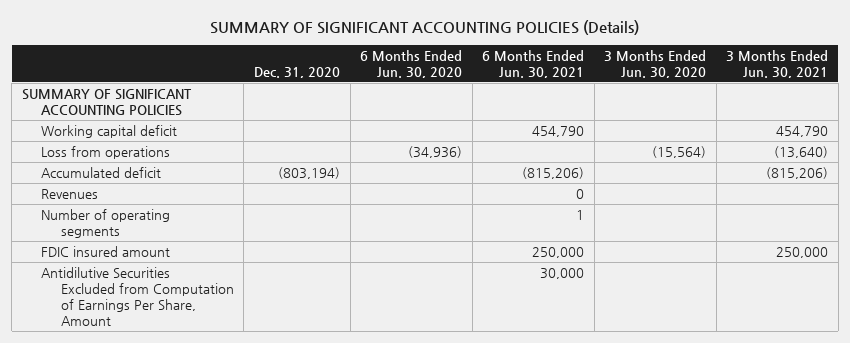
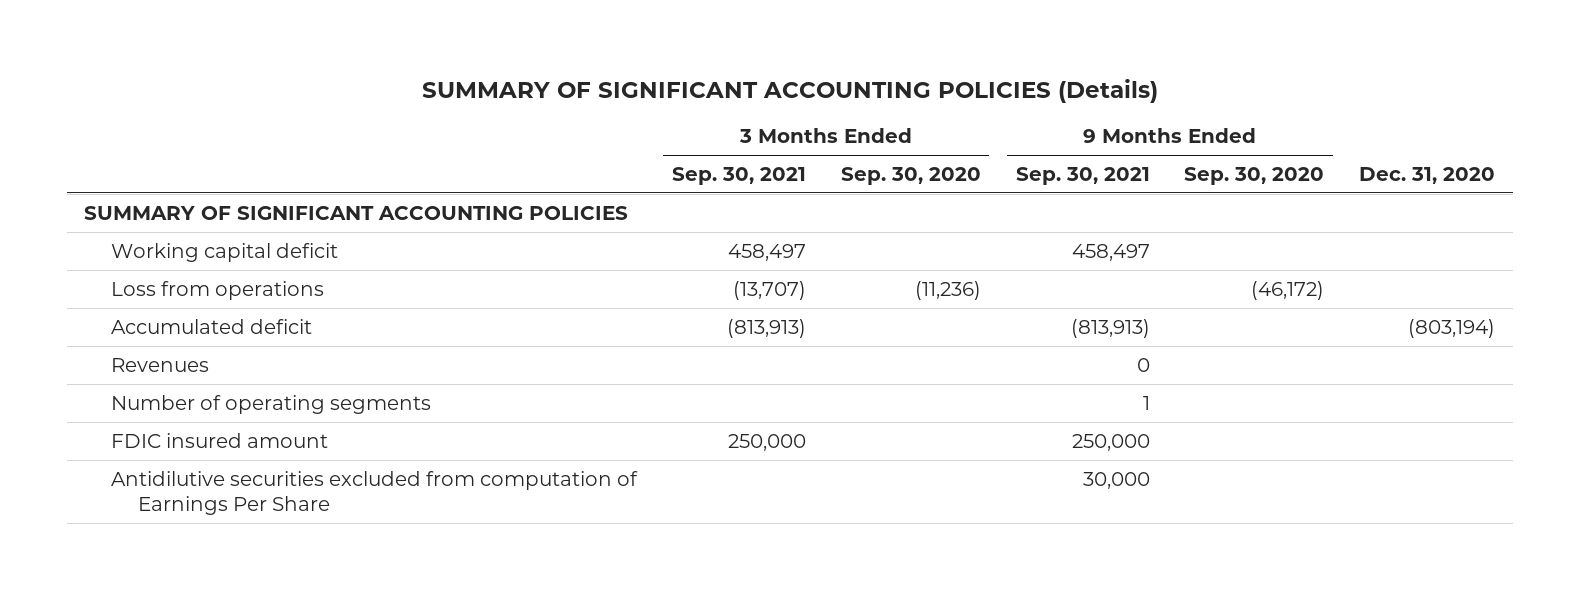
- | Dec. 31, 2020 | 6 Months Ended Jun. 30, 2020 | 6 Months Ended Jun. 30, 2021 | 3 Months Ended Jun. 30, 2020 | 3 Months Ended Jun. 30, 2021
+ | 3 Months Ended Sep. 30, 2021 | 3 Months Ended Sep. 30, 2020 | 9 Months Ended Sep. 30, 2021 | 9 Months Ended Sep. 30, 2020 | Dec. 31, 2020
- Antidilutive Securities Excluded from Computation of Earnings Per Share, Amount | | | 30,000 | |
+ Antidilutive securities excluded from computation of Earnings Per Share | | | 30,000 | |

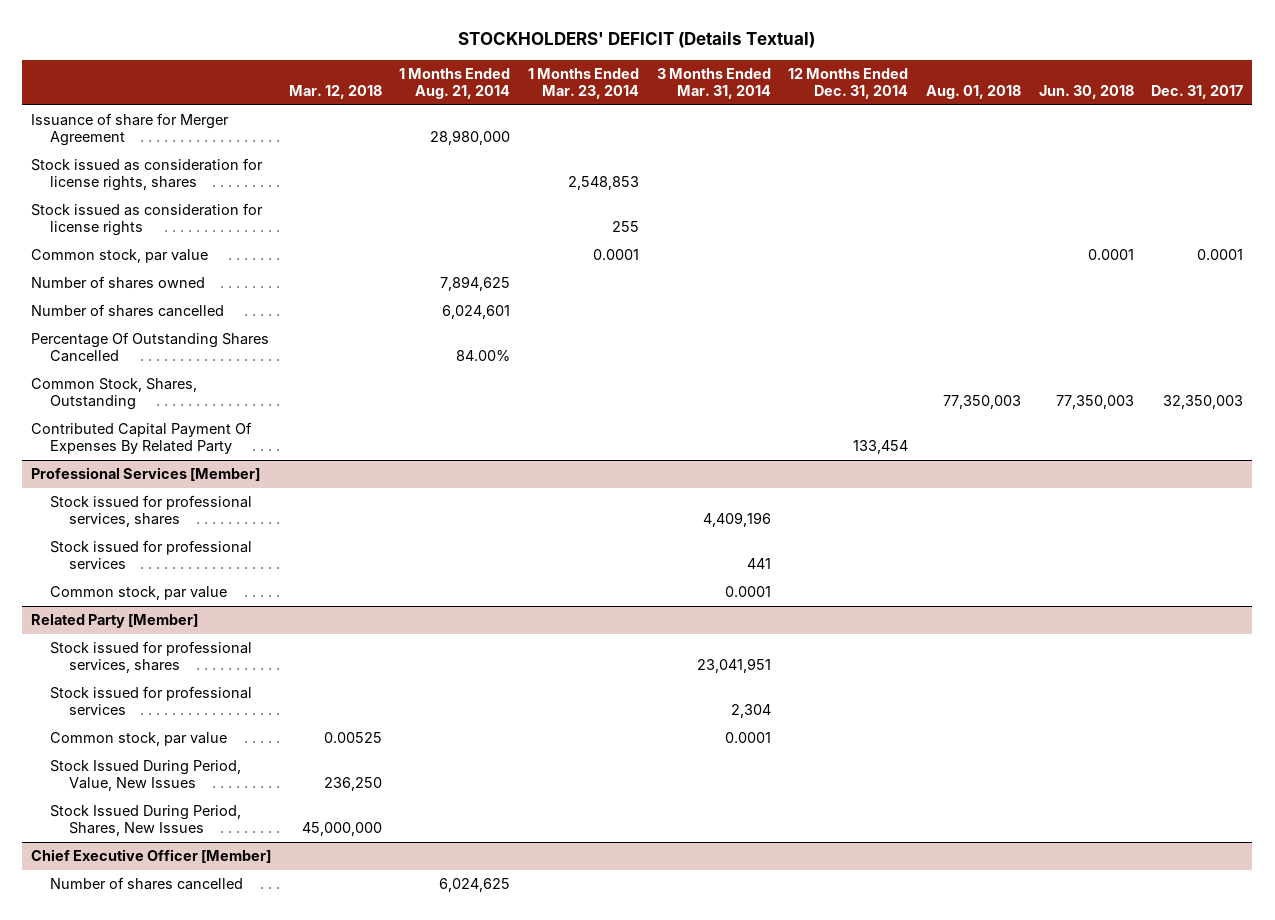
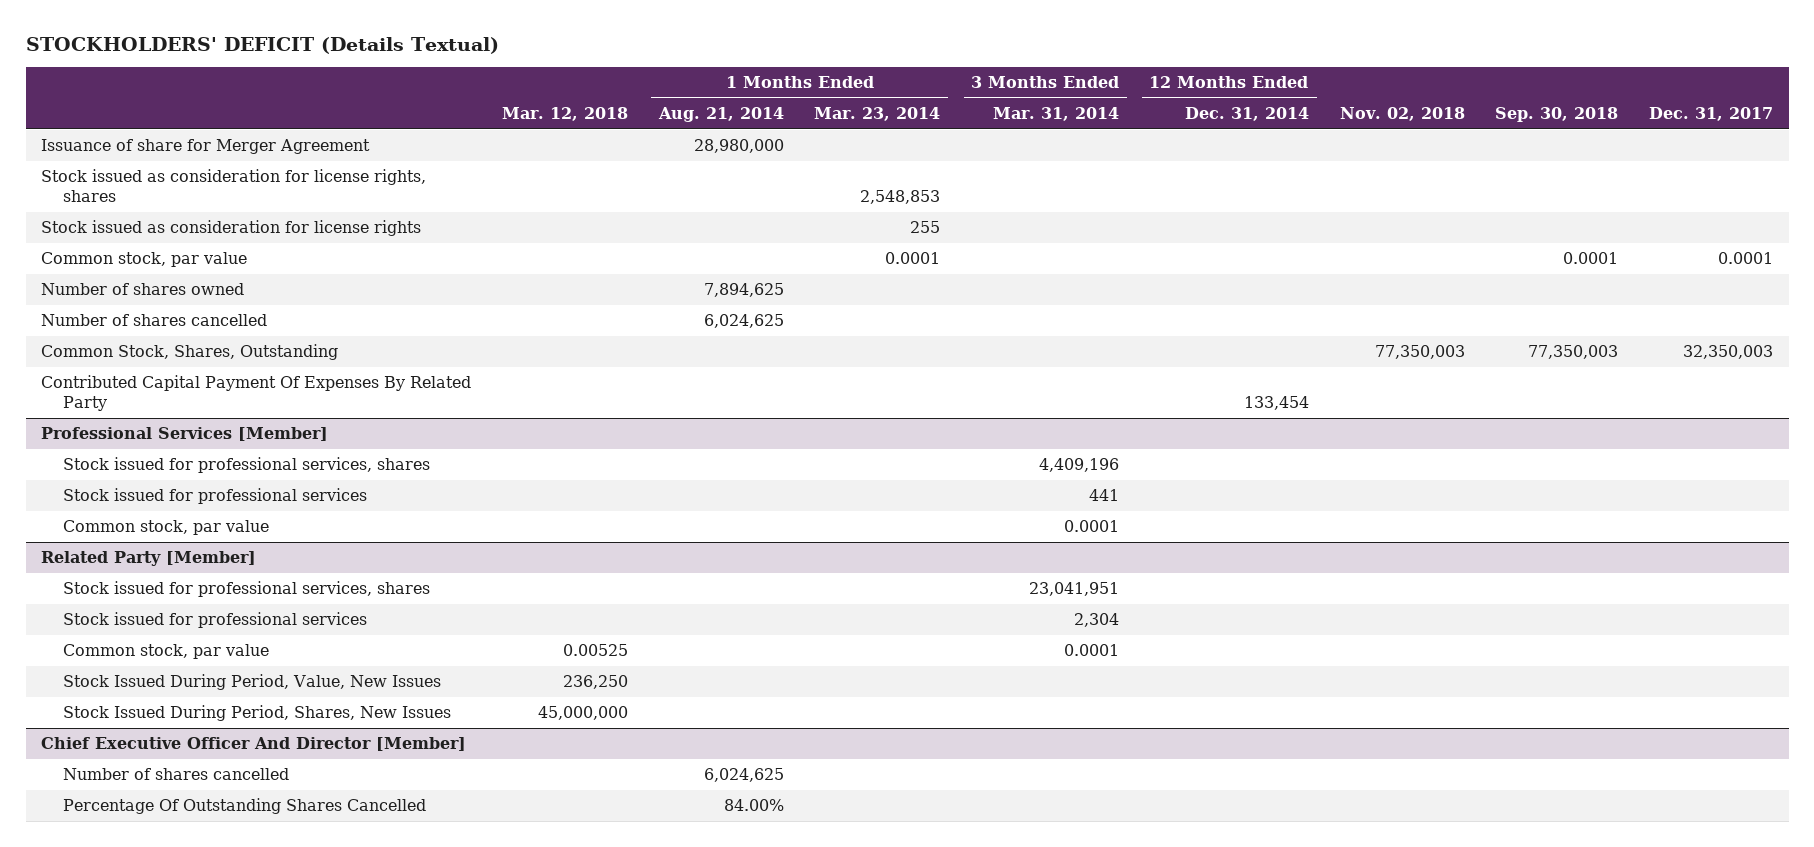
- | Mar. 12, 2018 | 1 Months Ended Aug. 21, 2014 | 1 Months Ended Mar. 23, 2014 | 3 Months Ended Mar. 31, 2014 | 12 Months Ended Dec. 31, 2014 | Aug. 01, 2018 | Jun. 30, 2018 | Dec. 31, 2017
+ | Mar. 12, 2018 | 1 Months Ended Aug. 21, 2014 | 1 Months Ended Mar. 23, 2014 | 3 Months Ended Mar. 31, 2014 | 12 Months Ended Dec. 31, 2014 | Nov. 02, 2018 | Sep. 30, 2018 | Dec. 31, 2017
- Number of shares cancelled | | 6,024,601 | | | | | |
- Percentage Of Outstanding Shares Cancelled | | 84.00% | | | | | |
+ Number of shares cancelled | | 6,024,625 | | | | | |
- Chief Executive Officer [Member]
+ Chief Executive Officer And Director [Member]
+ Percentage Of Outstanding Shares Cancelled | | 84.00% | | | | | |

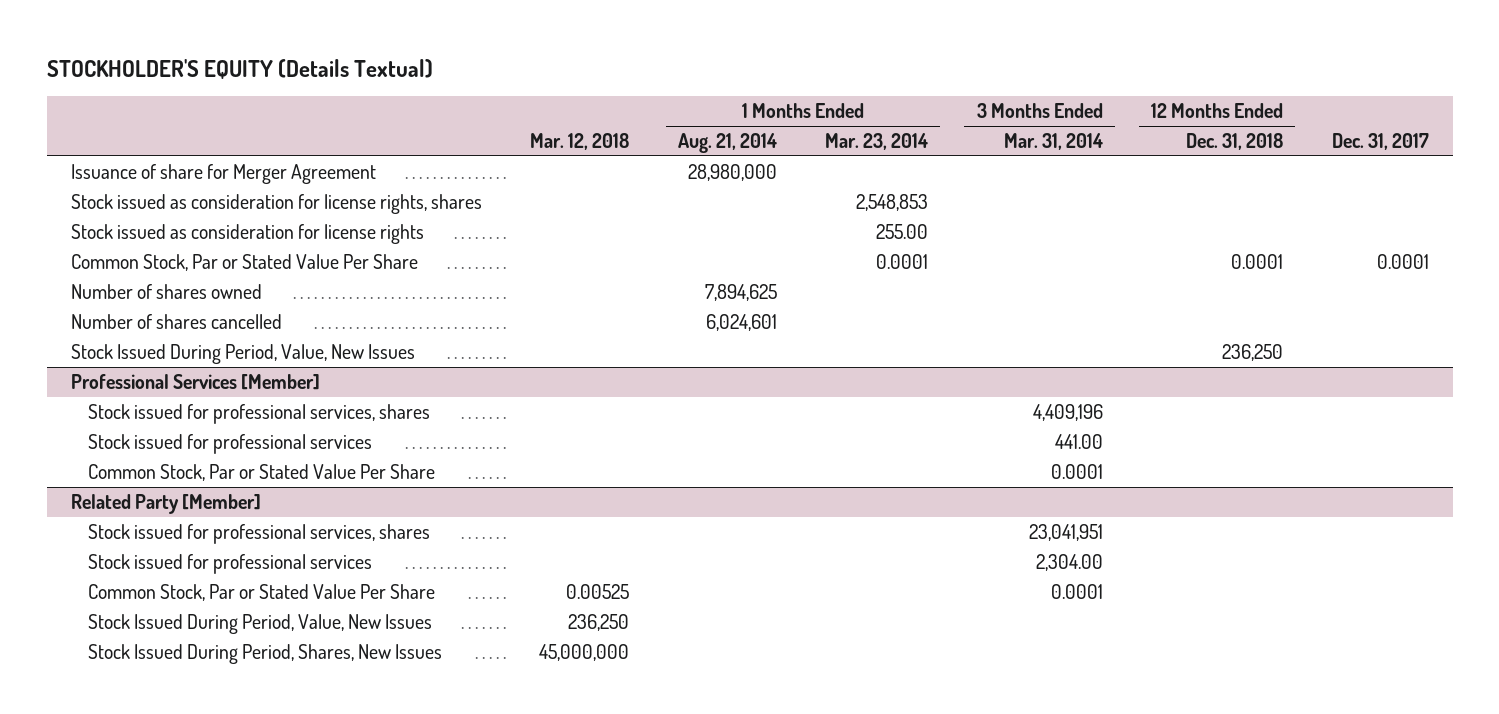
- STOCKHOLDERS' DEFICIT (Details Textual)
+ STOCKHOLDER'S EQUITY (Details Textual)
- | Mar. 12, 2018 | 1 Months Ended Aug. 21, 2014 | 1 Months Ended Mar. 23, 2014 | 3 Months Ended Mar. 31, 2014 | 12 Months Ended Dec. 31, 2014 | Nov. 02, 2018 | Sep. 30, 2018 | Dec. 31, 2017
+ | Mar. 12, 2018 | 1 Months Ended Aug. 21, 2014 | 1 Months Ended Mar. 23, 2014 | 3 Months Ended Mar. 31, 2014 | 12 Months Ended Dec. 31, 2018 | Dec. 31, 2017
- Stock issued as consideration for license rights | | | 255 | | | | |
- Common stock, par value | | | 0.0001 | | | | 0.0001 | 0.0001
+ Stock issued as consideration for license rights | | | 255.00 | | |
+ Common Stock, Par or Stated Value Per Share | | | 0.0001 | | 0.0001 | 0.0001
- Number of shares cancelled | | 6,024,625 | | | | | |
- Common Stock, Shares, Outstanding | | | | | | 77,350,003 | 77,350,003 | 32,350,003
- Contributed Capital Payment Of Expenses By Related Party | | | | | 133,454 | | |
+ Number of shares cancelled | | 6,024,601 | | | |
+ Stock Issued During Period, Value, New Issues | | | | | 236,250 |
@ Professional Services [Member]
- Stock issued for professional services | | | | 441 | | | |
- Common stock, par value | | | | 0.0001 | | | |
+ Stock issued for professional services | | | | 441.00 | |
+ Common Stock, Par or Stated Value Per Share | | | | 0.0001 | |
@ Related Party [Member]
- Stock issued for professional services | | | | 2,304 | | | |
- Common stock, par value | 0.00525 | | | 0.0001 | | | |
+ Stock issued for professional services | | | | 2,304.00 | |
+ Common Stock, Par or Stated Value Per Share | 0.00525 | | | 0.0001 | |
- Chief Executive Officer And Director [Member]
- Number of shares cancelled | | 6,024,625 | | | | | |
- Percentage Of Outstanding Shares Cancelled | | 84.00% | | | | | |

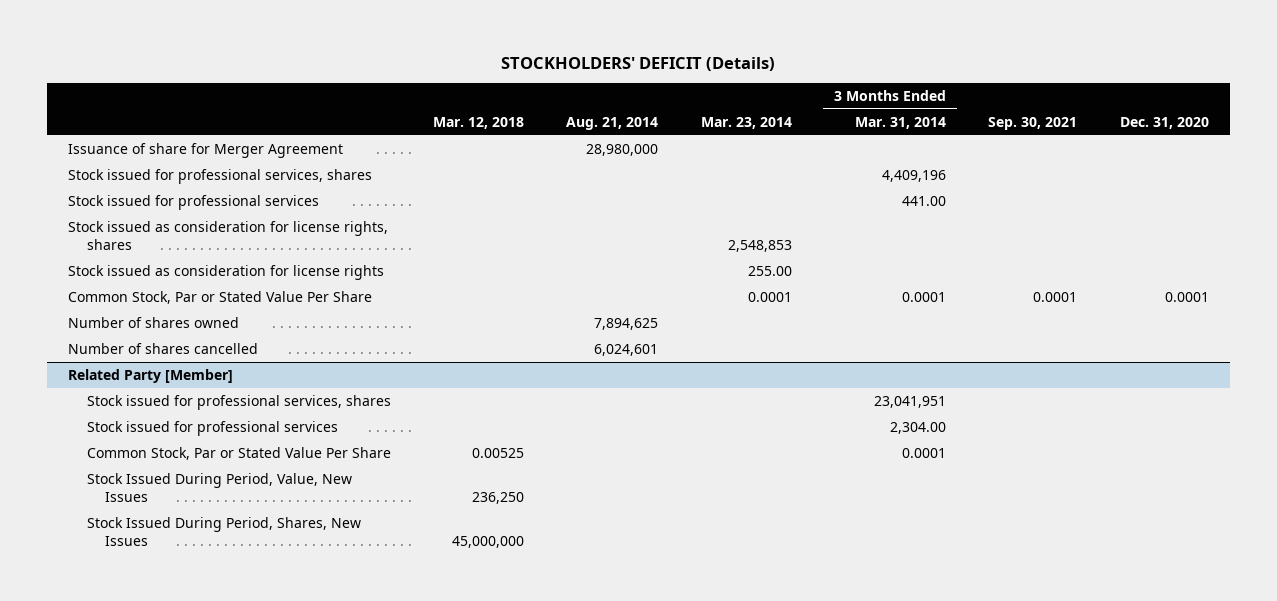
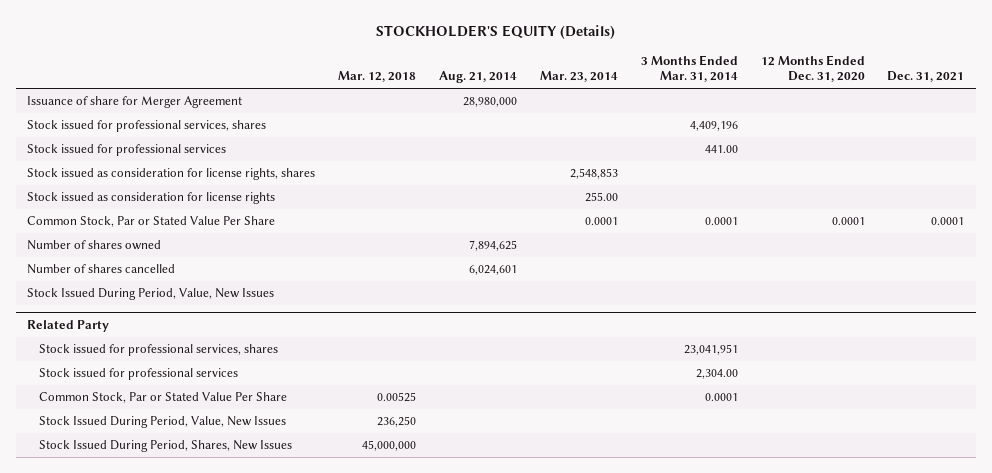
- STOCKHOLDERS' DEFICIT (Details)
+ STOCKHOLDER'S EQUITY (Details)
- | Mar. 12, 2018 | Aug. 21, 2014 | Mar. 23, 2014 | 3 Months Ended Mar. 31, 2014 | Sep. 30, 2021 | Dec. 31, 2020
+ | Mar. 12, 2018 | Aug. 21, 2014 | Mar. 23, 2014 | 3 Months Ended Mar. 31, 2014 | 12 Months Ended Dec. 31, 2020 | Dec. 31, 2021
- Related Party [Member]
+ Stock Issued During Period, Value, New Issues
+ Related Party

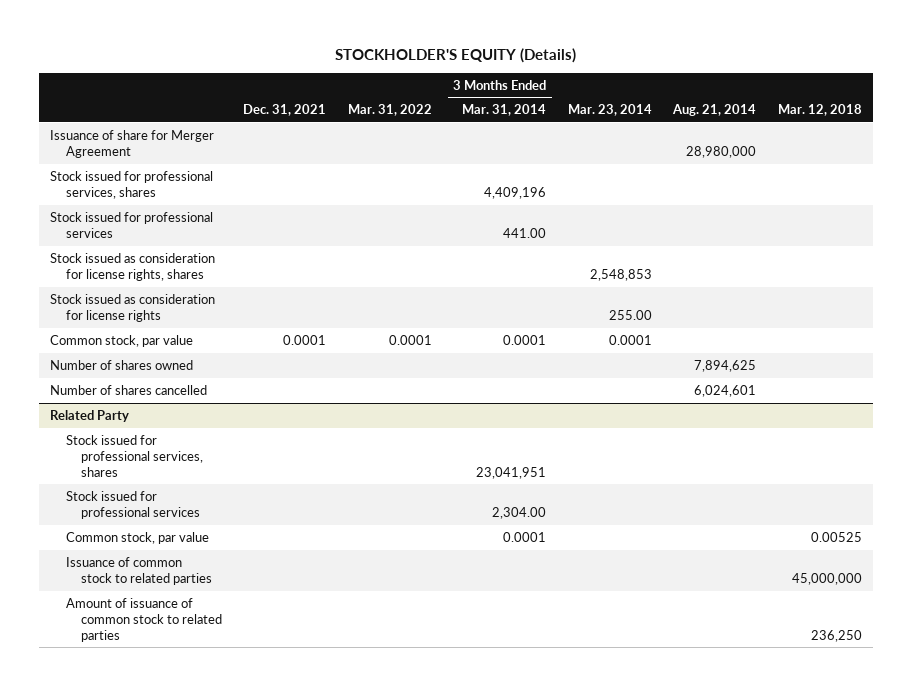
- | Mar. 12, 2018 | Aug. 21, 2014 | Mar. 23, 2014 | 3 Months Ended Mar. 31, 2014 | 12 Months Ended Dec. 31, 2020 | Dec. 31, 2021
+ | Dec. 31, 2021 | Mar. 31, 2022 | 3 Months Ended Mar. 31, 2014 | Mar. 23, 2014 | Aug. 21, 2014 | Mar. 12, 2018
- Common Stock, Par or Stated Value Per Share | | | 0.0001 | 0.0001 | 0.0001 | 0.0001
+ Common stock, par value | 0.0001 | 0.0001 | 0.0001 | 0.0001 | |
- Stock Issued During Period, Value, New Issues
@ Related Party
- Common Stock, Par or Stated Value Per Share | 0.00525 | | | 0.0001 | |
- Stock Issued During Period, Value, New Issues | 236,250 | | | | |
- Stock Issued During Period, Shares, New Issues | 45,000,000 | | | | |
+ Common stock, par value | | | 0.0001 | | | 0.00525
+ Issuance of common stock to related parties | | | | | | 45,000,000
+ Amount of issuance of common stock to related parties | | | | | | 236,250

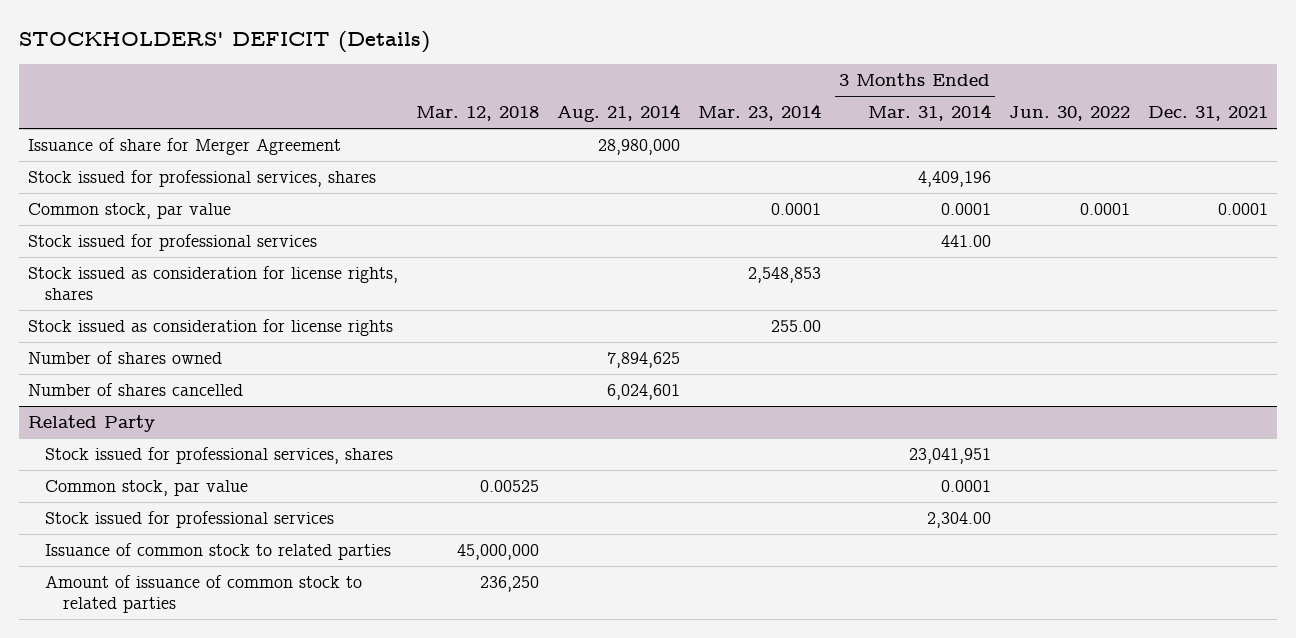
- STOCKHOLDER'S EQUITY (Details)
+ STOCKHOLDERS' DEFICIT (Details)
- | Dec. 31, 2021 | Mar. 31, 2022 | 3 Months Ended Mar. 31, 2014 | Mar. 23, 2014 | Aug. 21, 2014 | Mar. 12, 2018
+ | Mar. 12, 2018 | Aug. 21, 2014 | Mar. 23, 2014 | 3 Months Ended Mar. 31, 2014 | Jun. 30, 2022 | Dec. 31, 2021
moved up: Common stock, par value | | | 0.0001 | 0.0001 | 0.0001 | 0.0001
@ Related Party
moved down: Stock issued for professional services | | | | 2,304.00 | |

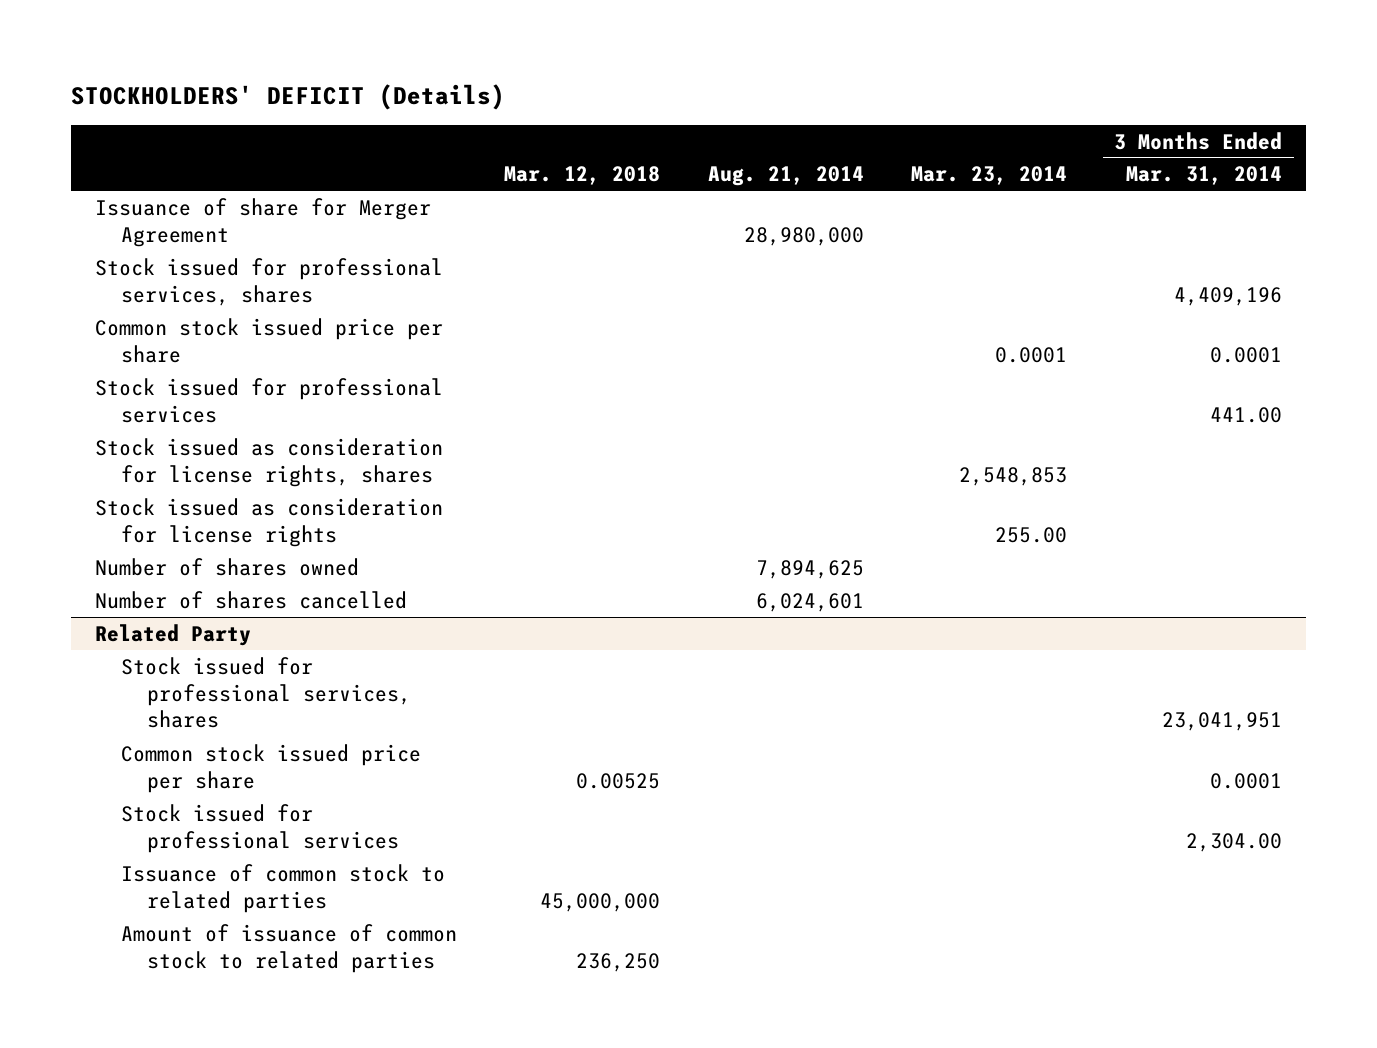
- | Mar. 12, 2018 | Aug. 21, 2014 | Mar. 23, 2014 | 3 Months Ended Mar. 31, 2014 | Jun. 30, 2022 | Dec. 31, 2021
+ | Mar. 12, 2018 | Aug. 21, 2014 | Mar. 23, 2014 | 3 Months Ended Mar. 31, 2014
- Common stock, par value | | | 0.0001 | 0.0001 | 0.0001 | 0.0001
+ Common stock issued price per share | | | 0.0001 | 0.0001
@ Related Party
- Common stock, par value | 0.00525 | | | 0.0001 | |
+ Common stock issued price per share | 0.00525 | | | 0.0001

